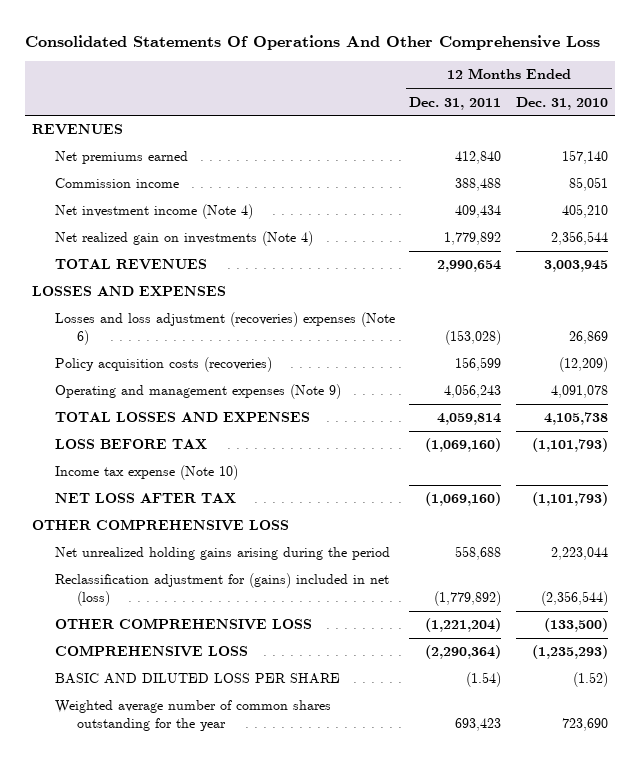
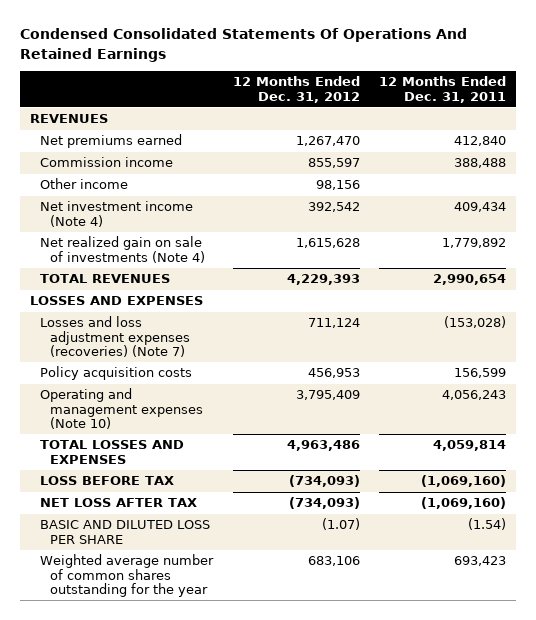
- Consolidated Statements Of Operations And Other Comprehensive Loss
+ Condensed Consolidated Statements Of Operations And Retained Earnings
- | 12 Months Ended Dec. 31, 2011 | 12 Months Ended Dec. 31, 2010
+ | 12 Months Ended Dec. 31, 2012 | 12 Months Ended Dec. 31, 2011
+ Other income | 98,156 |
- Net realized gain on investments (Note 4) | 1,779,892 | 2,356,544
+ Net realized gain on sale of investments (Note 4) | 1,615,628 | 1,779,892
- Losses and loss adjustment (recoveries) expenses (Note 6) | (153,028) | 26,869
- Policy acquisition costs (recoveries) | 156,599 | (12,209)
- Operating and management expenses (Note 9) | 4,056,243 | 4,091,078
+ Losses and loss adjustment expenses (recoveries) (Note 7) | 711,124 | (153,028)
+ Policy acquisition costs | 456,953 | 156,599
+ Operating and management expenses (Note 10) | 3,795,409 | 4,056,243
- Income tax expense (Note 10)
- OTHER COMPREHENSIVE LOSS
- Net unrealized holding gains arising during the period | 558,688 | 2,223,044
- Reclassification adjustment for (gains) included in net (loss) | (1,779,892) | (2,356,544)
- OTHER COMPREHENSIVE LOSS | (1,221,204) | (133,500)
- COMPREHENSIVE LOSS | (2,290,364) | (1,235,293)

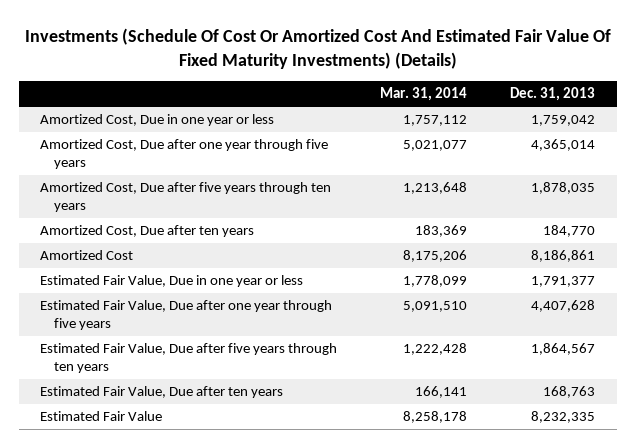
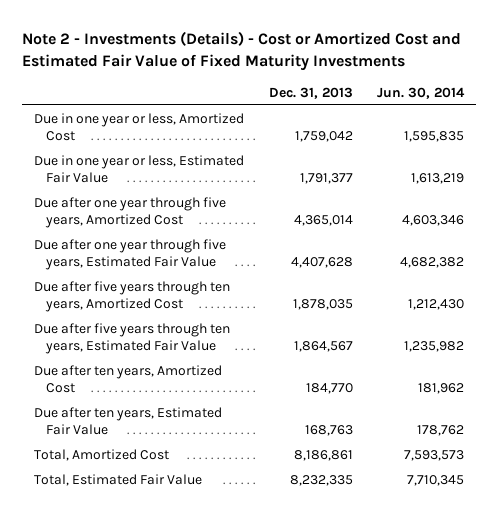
- Investments (Schedule Of Cost Or Amortized Cost And Estimated Fair Value Of Fixed Maturity Investments) (Details)
+ Note 2 - Investments (Details) - Cost or Amortized Cost and Estimated Fair Value of Fixed Maturity Investments
- | Mar. 31, 2014 | Dec. 31, 2013
+ | Dec. 31, 2013 | Jun. 30, 2014
- Amortized Cost, Due in one year or less | 1,757,112 | 1,759,042
- Amortized Cost, Due after one year through five years | 5,021,077 | 4,365,014
- Amortized Cost, Due after five years through ten years | 1,213,648 | 1,878,035
- Amortized Cost, Due after ten years | 183,369 | 184,770
- Amortized Cost | 8,175,206 | 8,186,861
- Estimated Fair Value, Due in one year or less | 1,778,099 | 1,791,377
- Estimated Fair Value, Due after one year through five years | 5,091,510 | 4,407,628
- Estimated Fair Value, Due after five years through ten years | 1,222,428 | 1,864,567
- Estimated Fair Value, Due after ten years | 166,141 | 168,763
- Estimated Fair Value | 8,258,178 | 8,232,335
+ Due in one year or less, Amortized Cost | 1,759,042 | 1,595,835
+ Due in one year or less, Estimated Fair Value | 1,791,377 | 1,613,219
+ Due after one year through five years, Amortized Cost | 4,365,014 | 4,603,346
+ Due after one year through five years, Estimated Fair Value | 4,407,628 | 4,682,382
+ Due after five years through ten years, Amortized Cost | 1,878,035 | 1,212,430
+ Due after five years through ten years, Estimated Fair Value | 1,864,567 | 1,235,982
+ Due after ten years, Amortized Cost | 184,770 | 181,962
+ Due after ten years, Estimated Fair Value | 168,763 | 178,762
+ Total, Amortized Cost | 8,186,861 | 7,593,573
+ Total, Estimated Fair Value | 8,232,335 | 7,710,345

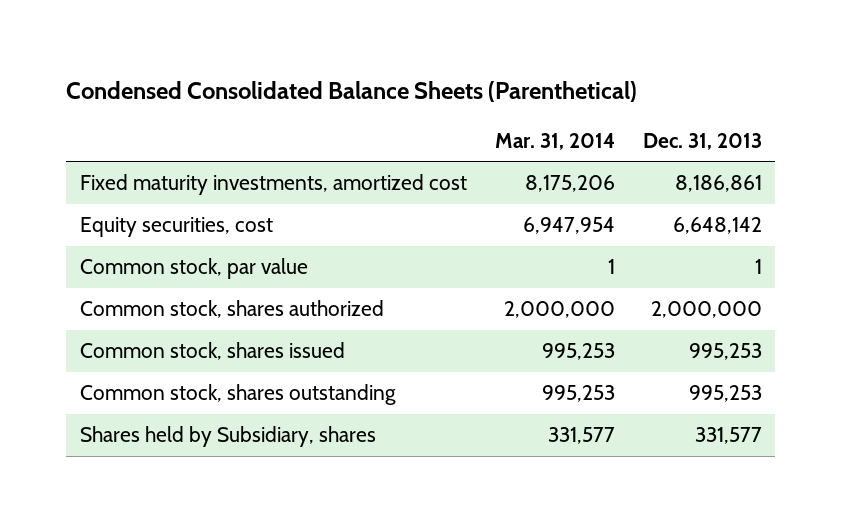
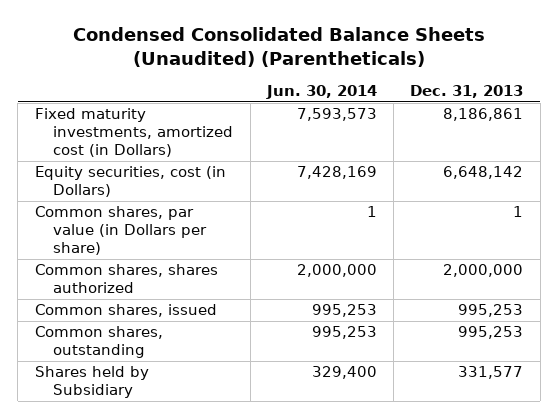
- Condensed Consolidated Balance Sheets (Parenthetical)
+ Condensed Consolidated Balance Sheets (Unaudited) (Parentheticals)
- | Mar. 31, 2014 | Dec. 31, 2013
+ | Jun. 30, 2014 | Dec. 31, 2013
- Fixed maturity investments, amortized cost | 8,175,206 | 8,186,861
- Equity securities, cost | 6,947,954 | 6,648,142
- Common stock, par value | 1 | 1
- Common stock, shares authorized | 2,000,000 | 2,000,000
- Common stock, shares issued | 995,253 | 995,253
- Common stock, shares outstanding | 995,253 | 995,253
- Shares held by Subsidiary, shares | 331,577 | 331,577
+ Fixed maturity investments, amortized cost (in Dollars) | 7,593,573 | 8,186,861
+ Equity securities, cost (in Dollars) | 7,428,169 | 6,648,142
+ Common shares, par value (in Dollars per share) | 1 | 1
+ Common shares, shares authorized | 2,000,000 | 2,000,000
+ Common shares, issued | 995,253 | 995,253
+ Common shares, outstanding | 995,253 | 995,253
+ Shares held by Subsidiary | 329,400 | 331,577

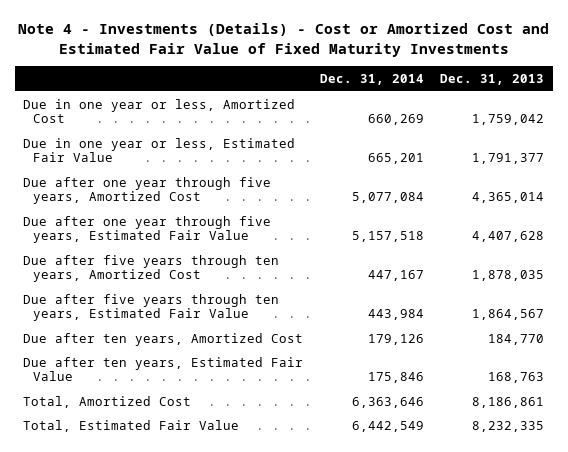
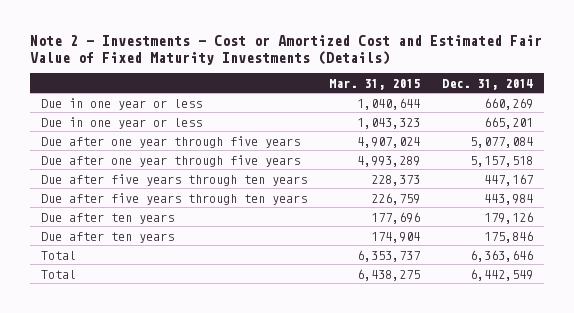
- Note 4 - Investments (Details) - Cost or Amortized Cost and Estimated Fair Value of Fixed Maturity Investments
+ Note 2 - Investments - Cost or Amortized Cost and Estimated Fair Value of Fixed Maturity Investments (Details)
- | Dec. 31, 2014 | Dec. 31, 2013
+ | Mar. 31, 2015 | Dec. 31, 2014
- Due in one year or less, Amortized Cost | 660,269 | 1,759,042
- Due in one year or less, Estimated Fair Value | 665,201 | 1,791,377
- Due after one year through five years, Amortized Cost | 5,077,084 | 4,365,014
- Due after one year through five years, Estimated Fair Value | 5,157,518 | 4,407,628
- Due after five years through ten years, Amortized Cost | 447,167 | 1,878,035
- Due after five years through ten years, Estimated Fair Value | 443,984 | 1,864,567
- Due after ten years, Amortized Cost | 179,126 | 184,770
- Due after ten years, Estimated Fair Value | 175,846 | 168,763
- Total, Amortized Cost | 6,363,646 | 8,186,861
- Total, Estimated Fair Value | 6,442,549 | 8,232,335
+ Due in one year or less | 1,040,644 | 660,269
+ Due in one year or less | 1,043,323 | 665,201
+ Due after one year through five years | 4,907,024 | 5,077,084
+ Due after one year through five years | 4,993,289 | 5,157,518
+ Due after five years through ten years | 228,373 | 447,167
+ Due after five years through ten years | 226,759 | 443,984
+ Due after ten years | 177,696 | 179,126
+ Due after ten years | 174,904 | 175,846
+ Total | 6,353,737 | 6,363,646
+ Total | 6,438,275 | 6,442,549

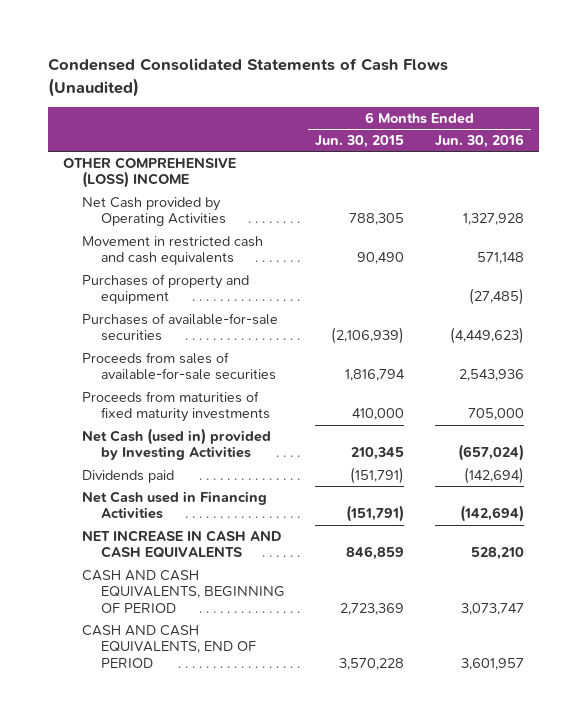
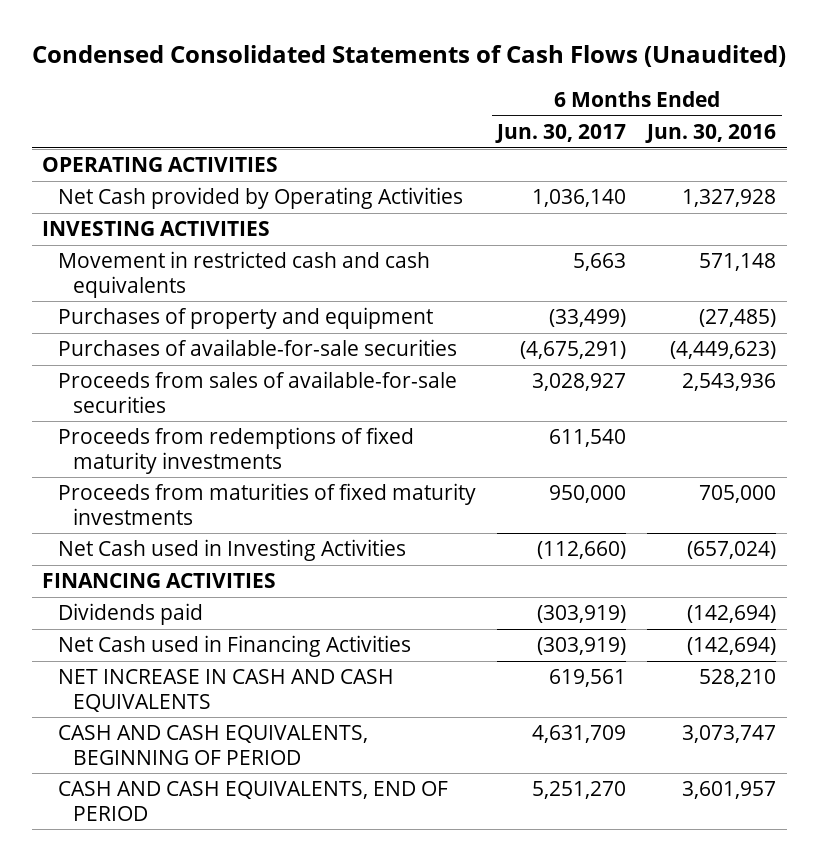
- | 6 Months Ended Jun. 30, 2015 | 6 Months Ended Jun. 30, 2016
+ | 6 Months Ended Jun. 30, 2017 | 6 Months Ended Jun. 30, 2016
- OTHER COMPREHENSIVE (LOSS) INCOME
+ OPERATING ACTIVITIES
+ INVESTING ACTIVITIES
+ Proceeds from redemptions of fixed maturity investments | 611,540 |
- Net Cash (used in) provided by Investing Activities | 210,345 | (657,024)
+ Net Cash used in Investing Activities | (112,660) | (657,024)
+ FINANCING ACTIVITIES

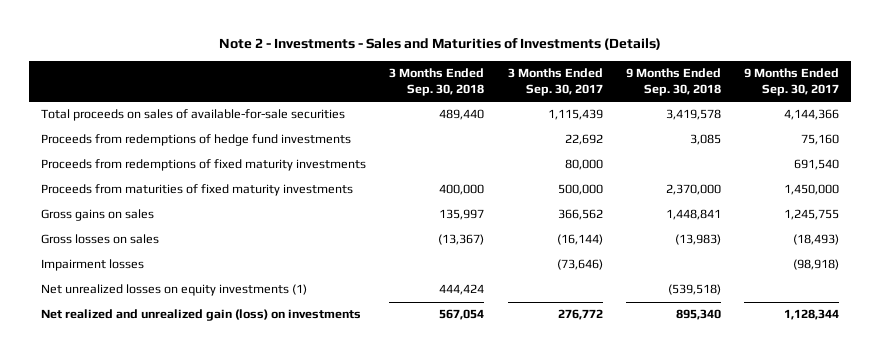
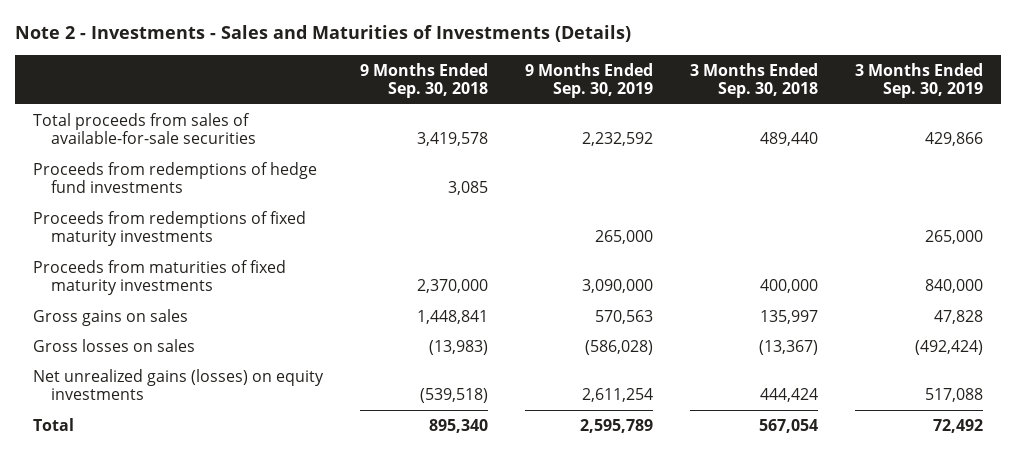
- | 3 Months Ended Sep. 30, 2018 | 3 Months Ended Sep. 30, 2017 | 9 Months Ended Sep. 30, 2018 | 9 Months Ended Sep. 30, 2017
+ | 9 Months Ended Sep. 30, 2018 | 9 Months Ended Sep. 30, 2019 | 3 Months Ended Sep. 30, 2018 | 3 Months Ended Sep. 30, 2019
- Total proceeds on sales of available-for-sale securities | 489,440 | 1,115,439 | 3,419,578 | 4,144,366
+ Total proceeds from sales of available-for-sale securities | 3,419,578 | 2,232,592 | 489,440 | 429,866
- Impairment losses | | (73,646) | | (98,918)
- Net unrealized losses on equity investments (1) | 444,424 | | (539,518) |
- Net realized and unrealized gain (loss) on investments | 567,054 | 276,772 | 895,340 | 1,128,344
+ Net unrealized gains (losses) on equity investments | (539,518) | 2,611,254 | 444,424 | 517,088
+ Total | 895,340 | 2,595,789 | 567,054 | 72,492

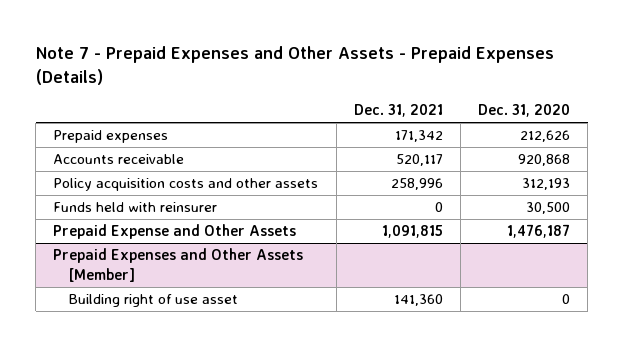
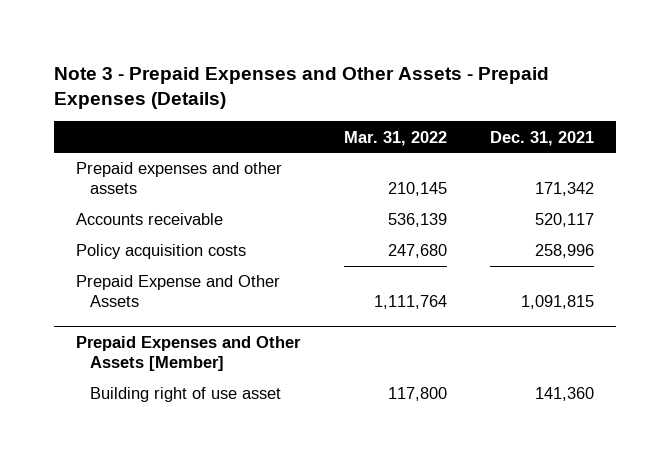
- Note 7 - Prepaid Expenses and Other Assets - Prepaid Expenses (Details)
+ Note 3 - Prepaid Expenses and Other Assets - Prepaid Expenses (Details)
- | Dec. 31, 2021 | Dec. 31, 2020
+ | Mar. 31, 2022 | Dec. 31, 2021
- Prepaid expenses | 171,342 | 212,626
+ Prepaid expenses and other assets | 210,145 | 171,342
- Policy acquisition costs and other assets | 258,996 | 312,193
- Funds held with reinsurer | 0 | 30,500
+ Policy acquisition costs | 247,680 | 258,996

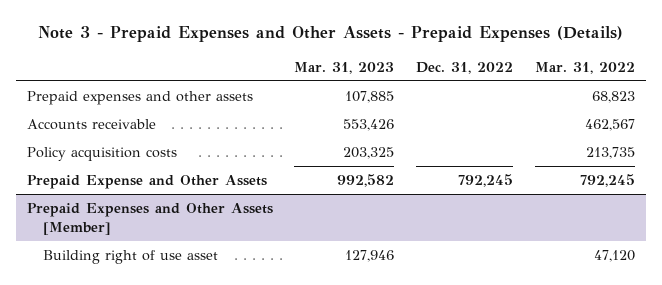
- | Mar. 31, 2022 | Dec. 31, 2021
+ | Mar. 31, 2023 | Dec. 31, 2022 | Mar. 31, 2022
- Prepaid expenses and other assets | 210,145 | 171,342
- Accounts receivable | 536,139 | 520,117
- Policy acquisition costs | 247,680 | 258,996
- Prepaid Expense and Other Assets | 1,111,764 | 1,091,815
+ Prepaid expenses and other assets | 107,885 | | 68,823
+ Accounts receivable | 553,426 | | 462,567
+ Policy acquisition costs | 203,325 | | 213,735
+ Prepaid Expense and Other Assets | 992,582 | 792,245 | 792,245
@ Prepaid Expenses and Other Assets [Member]
- Building right of use asset | 117,800 | 141,360
+ Building right of use asset | 127,946 | | 47,120

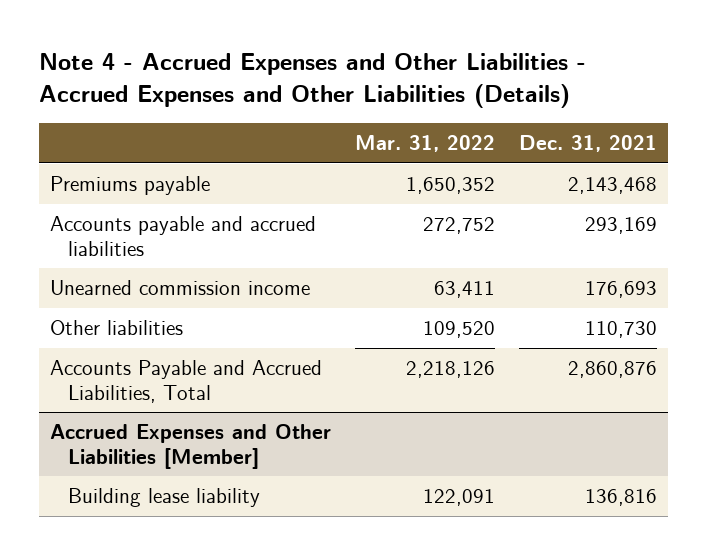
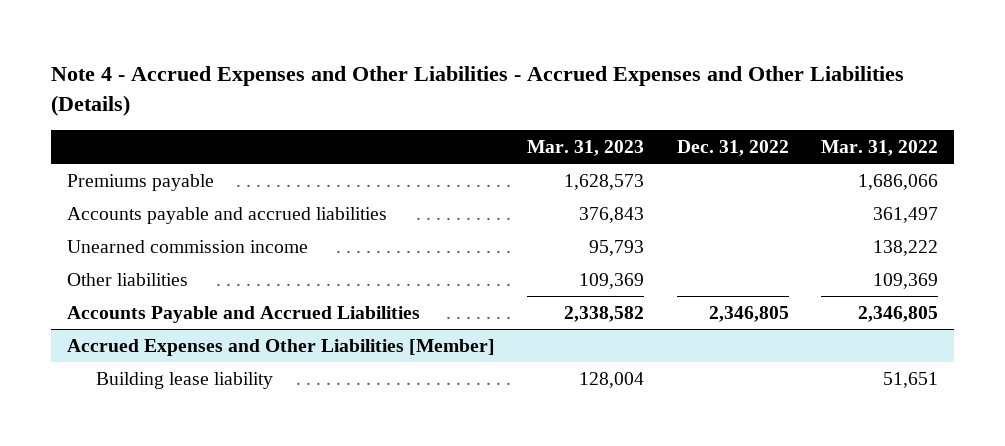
- | Mar. 31, 2022 | Dec. 31, 2021
+ | Mar. 31, 2023 | Dec. 31, 2022 | Mar. 31, 2022
- Premiums payable | 1,650,352 | 2,143,468
- Accounts payable and accrued liabilities | 272,752 | 293,169
- Unearned commission income | 63,411 | 176,693
- Other liabilities | 109,520 | 110,730
- Accounts Payable and Accrued Liabilities, Total | 2,218,126 | 2,860,876
+ Premiums payable | 1,628,573 | | 1,686,066
+ Accounts payable and accrued liabilities | 376,843 | | 361,497
+ Unearned commission income | 95,793 | | 138,222
+ Other liabilities | 109,369 | | 109,369
+ Accounts Payable and Accrued Liabilities | 2,338,582 | 2,346,805 | 2,346,805
@ Accrued Expenses and Other Liabilities [Member]
- Building lease liability | 122,091 | 136,816
+ Building lease liability | 128,004 | | 51,651

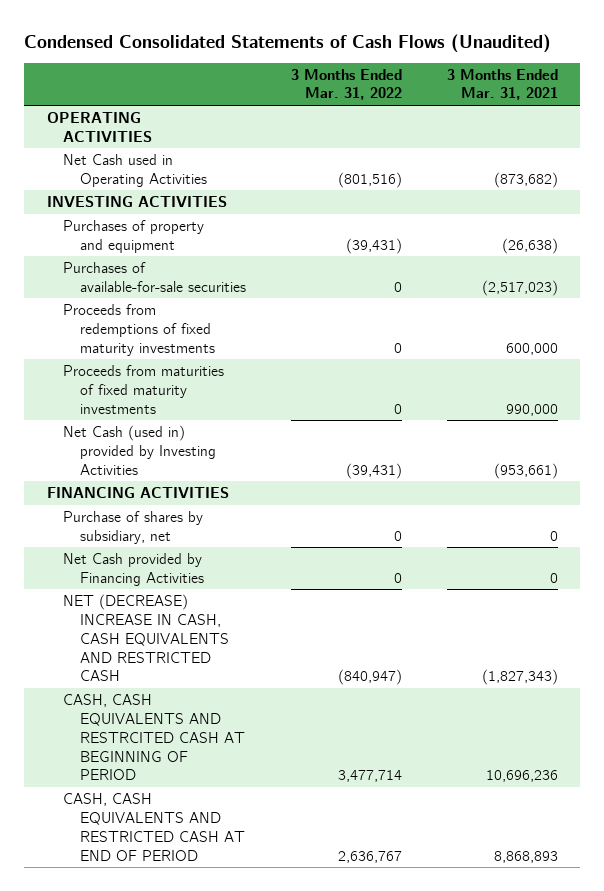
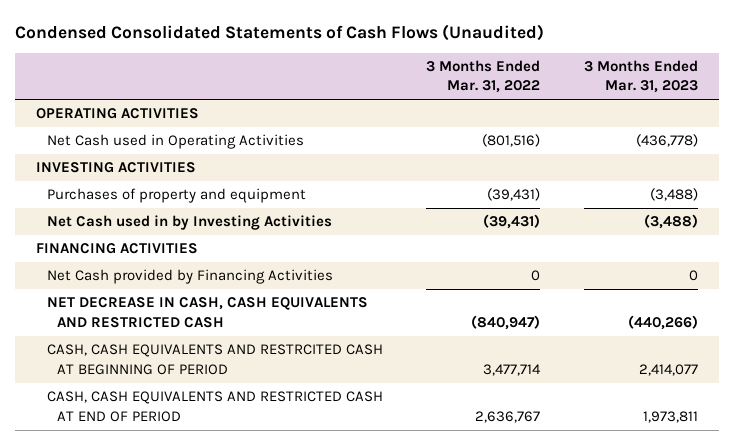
- | 3 Months Ended Mar. 31, 2022 | 3 Months Ended Mar. 31, 2021
+ | 3 Months Ended Mar. 31, 2022 | 3 Months Ended Mar. 31, 2023
- Purchases of available-for-sale securities | 0 | (2,517,023)
- Proceeds from redemptions of fixed maturity investments | 0 | 600,000
- Proceeds from maturities of fixed maturity investments | 0 | 990,000
- Net Cash (used in) provided by Investing Activities | (39,431) | (953,661)
+ Net Cash used in by Investing Activities | (39,431) | (3,488)
- Purchase of shares by subsidiary, net | 0 | 0
- NET (DECREASE) INCREASE IN CASH, CASH EQUIVALENTS AND RESTRICTED CASH | (840,947) | (1,827,343)
+ NET DECREASE IN CASH, CASH EQUIVALENTS AND RESTRICTED CASH | (840,947) | (440,266)

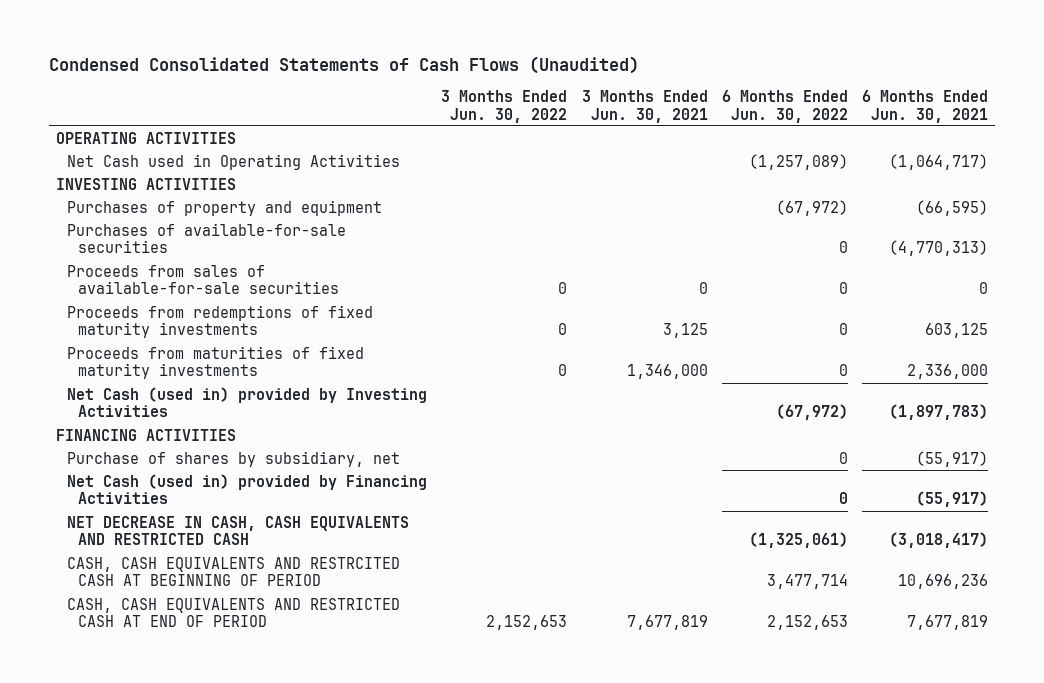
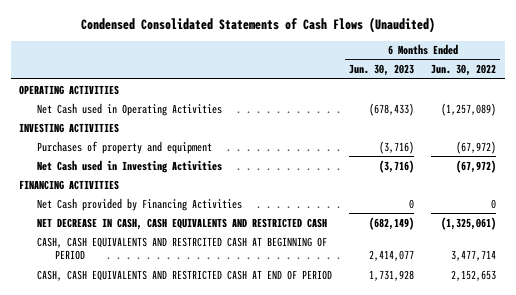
- | 3 Months Ended Jun. 30, 2022 | 3 Months Ended Jun. 30, 2021 | 6 Months Ended Jun. 30, 2022 | 6 Months Ended Jun. 30, 2021
+ | 6 Months Ended Jun. 30, 2023 | 6 Months Ended Jun. 30, 2022
- Purchases of available-for-sale securities | | | 0 | (4,770,313)
- Proceeds from sales of available-for-sale securities | 0 | 0 | 0 | 0
- Proceeds from redemptions of fixed maturity investments | 0 | 3,125 | 0 | 603,125
- Proceeds from maturities of fixed maturity investments | 0 | 1,346,000 | 0 | 2,336,000
- Net Cash (used in) provided by Investing Activities | | | (67,972) | (1,897,783)
+ Net Cash used in Investing Activities | (3,716) | (67,972)
- Purchase of shares by subsidiary, net | | | 0 | (55,917)
- Net Cash (used in) provided by Financing Activities | | | 0 | (55,917)
+ Net Cash provided by Financing Activities | 0 | 0

